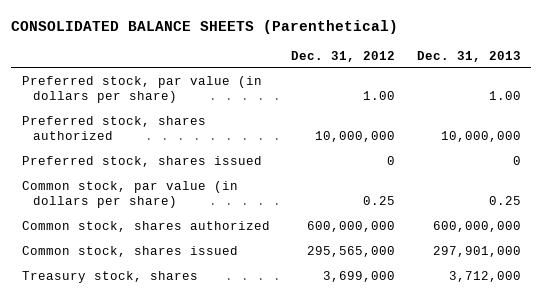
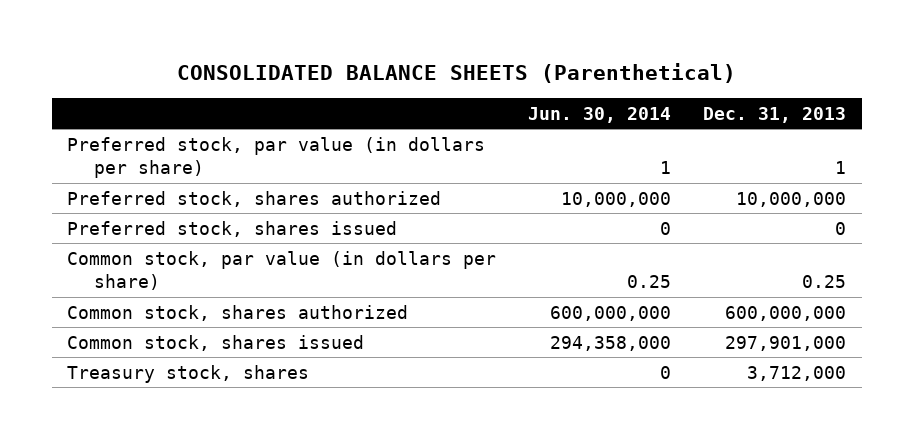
- | Dec. 31, 2012 | Dec. 31, 2013
+ | Jun. 30, 2014 | Dec. 31, 2013
- Preferred stock, par value (in dollars per share) | 1.00 | 1.00
+ Preferred stock, par value (in dollars per share) | 1 | 1

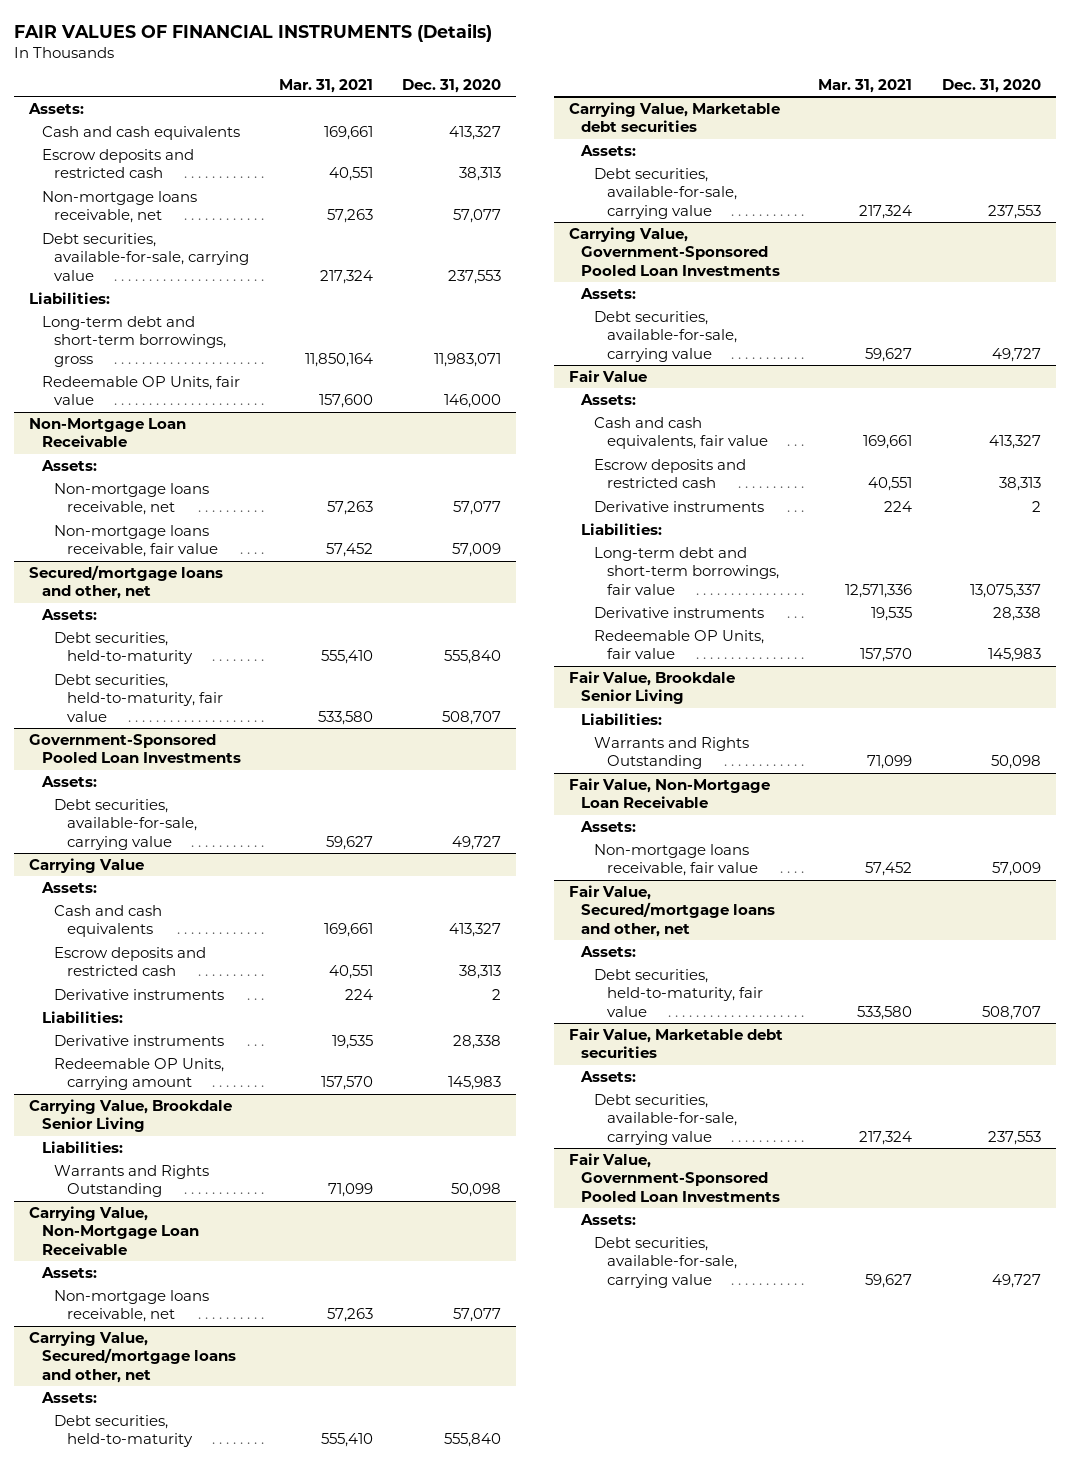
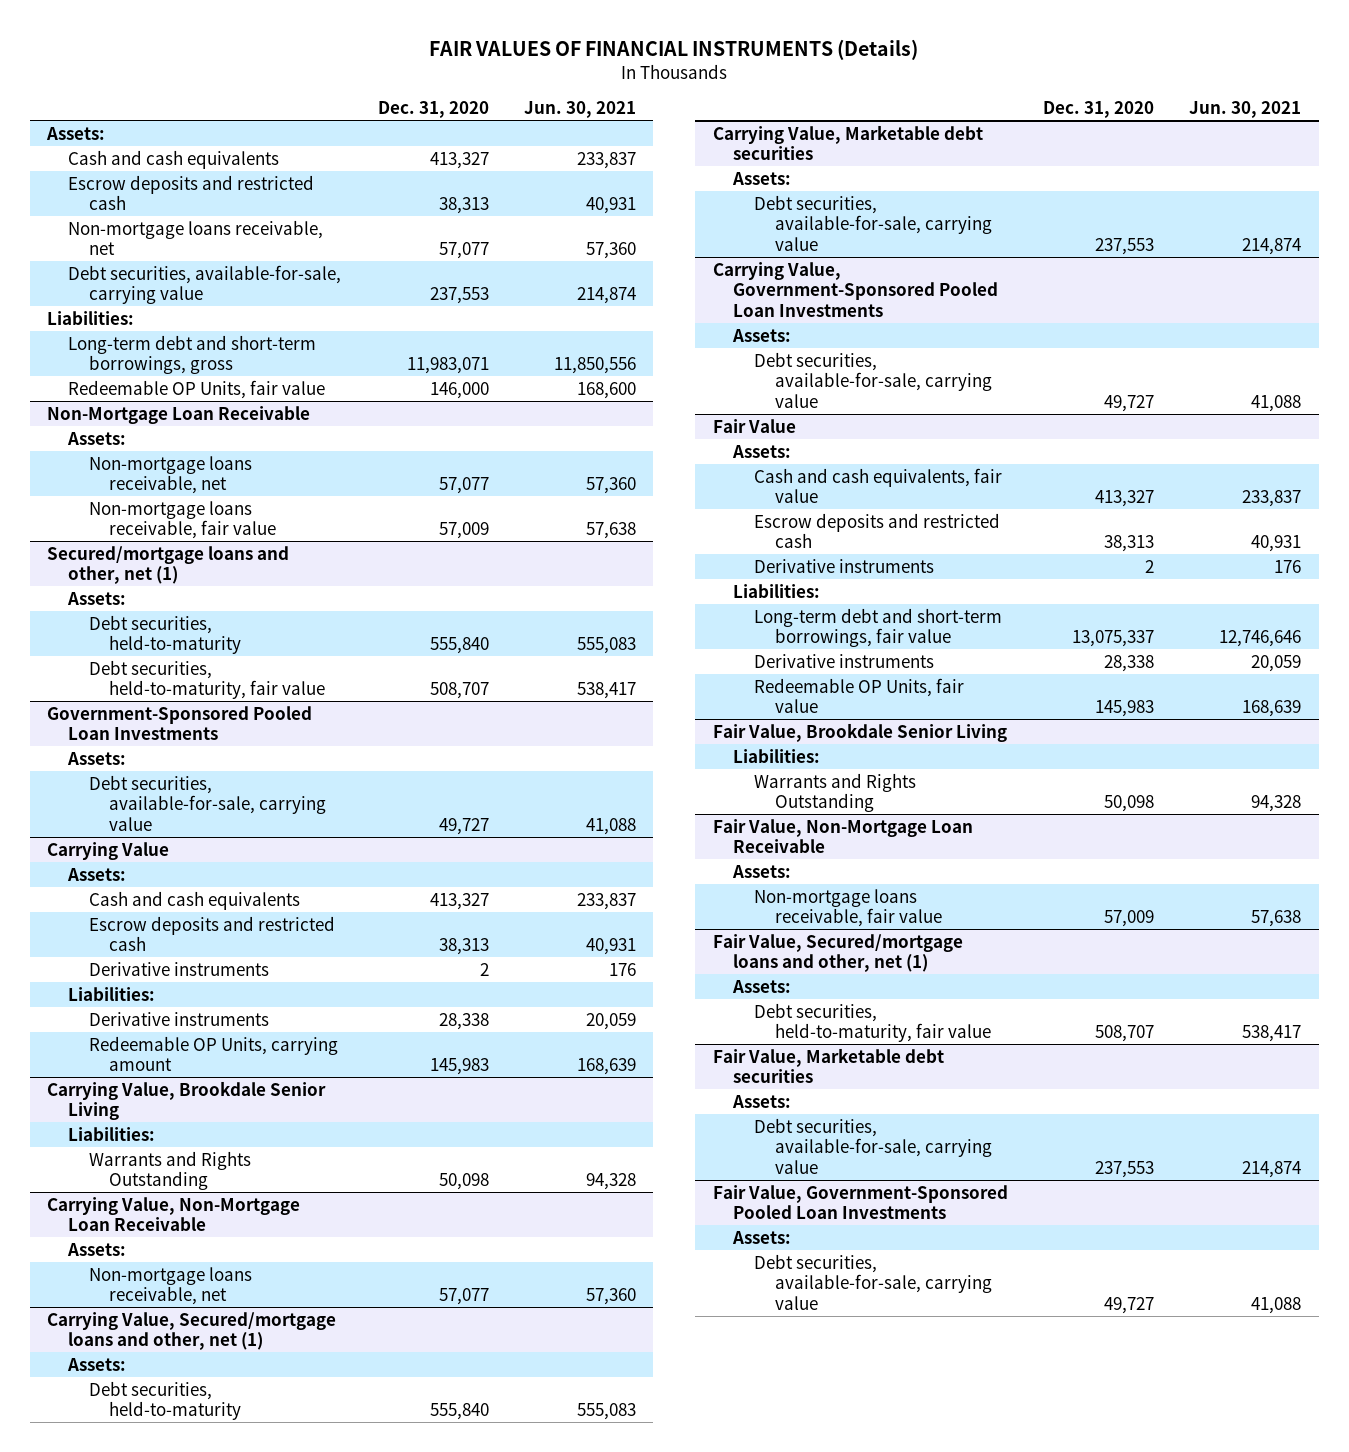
- | Mar. 31, 2021 | Dec. 31, 2020
+ | Dec. 31, 2020 | Jun. 30, 2021
- Secured/mortgage loans and other, net
+ Secured/mortgage loans and other, net (1)
- Carrying Value, Secured/mortgage loans and other, net
+ Carrying Value, Secured/mortgage loans and other, net (1)
- Fair Value, Secured/mortgage loans and other, net
+ Fair Value, Secured/mortgage loans and other, net (1)

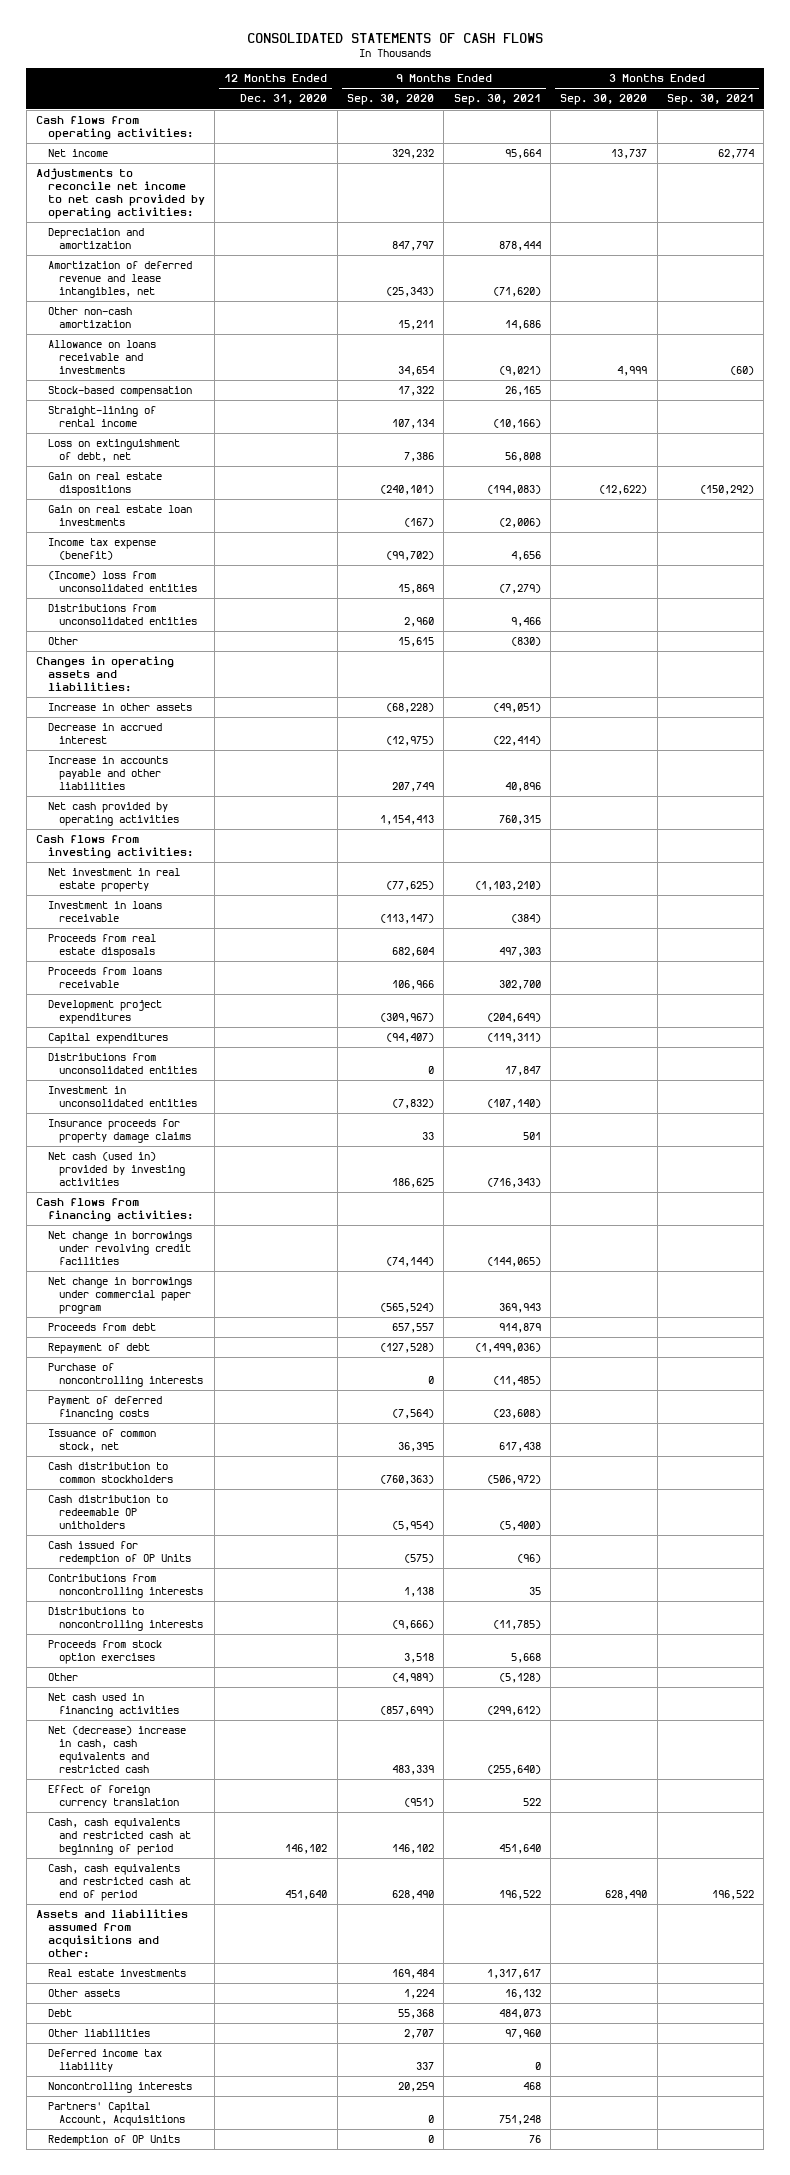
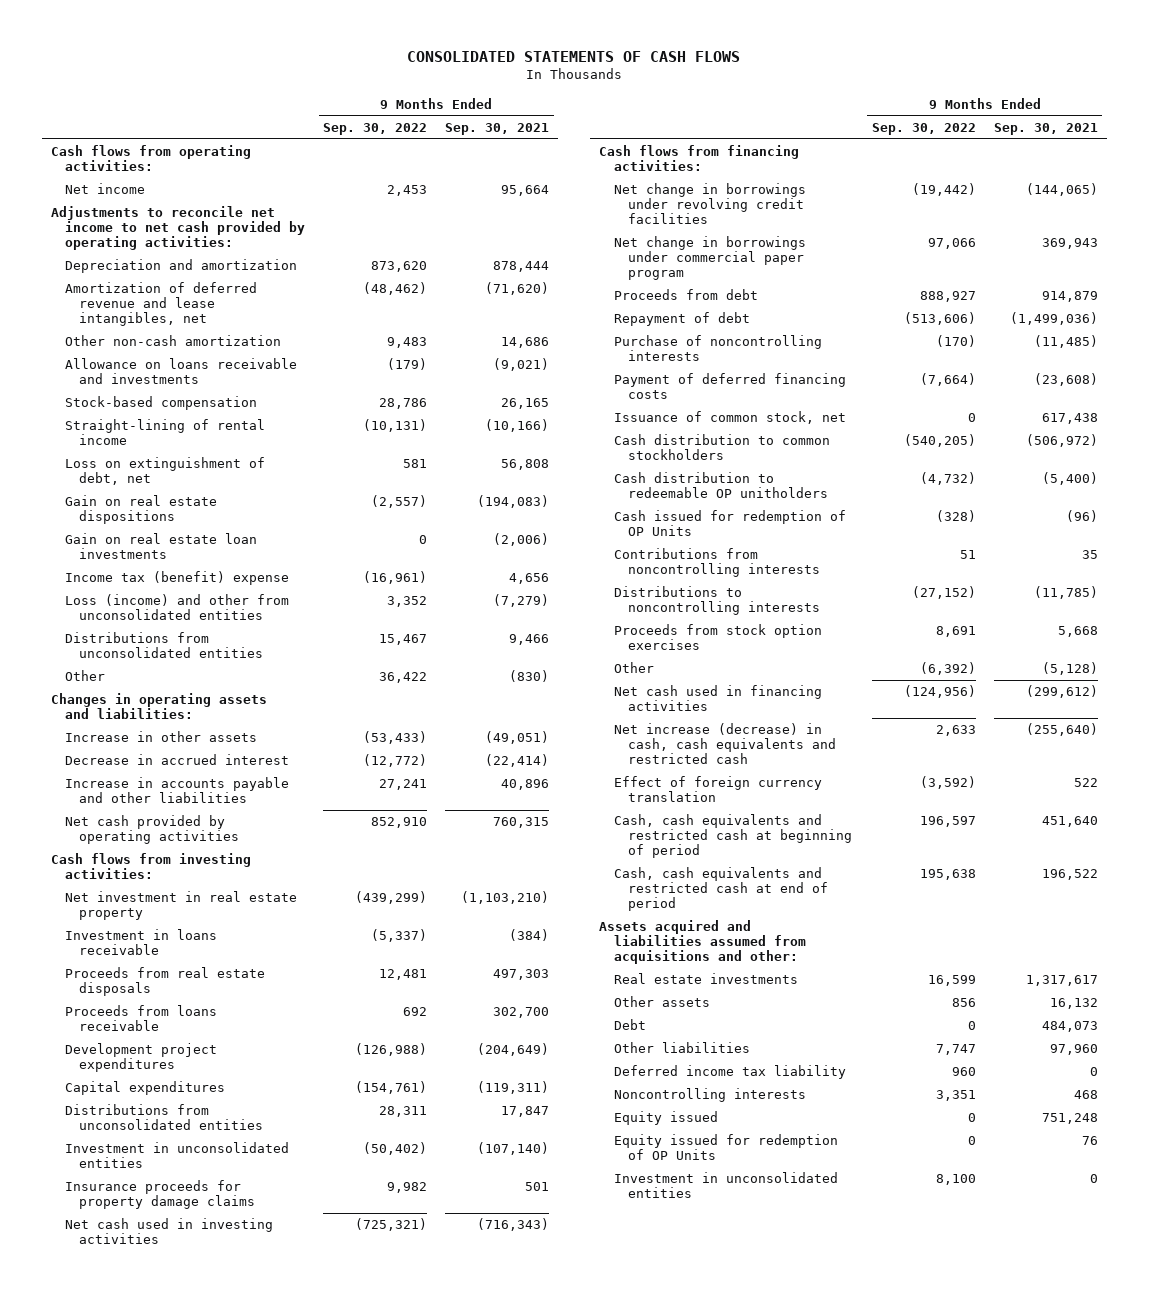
- | 12 Months Ended Dec. 31, 2020 | 9 Months Ended Sep. 30, 2020 | 9 Months Ended Sep. 30, 2021 | 3 Months Ended Sep. 30, 2020 | 3 Months Ended Sep. 30, 2021
+ | 9 Months Ended Sep. 30, 2022 | 9 Months Ended Sep. 30, 2021
- Income tax expense (benefit) | | (99,702) | 4,656 | |
- (Income) loss from unconsolidated entities | | 15,869 | (7,279) | |
+ Income tax (benefit) expense | (16,961) | 4,656
+ Loss (income) and other from unconsolidated entities | 3,352 | (7,279)
- Net cash (used in) provided by investing activities | | 186,625 | (716,343) | |
+ Net cash used in investing activities | (725,321) | (716,343)
- Net (decrease) increase in cash, cash equivalents and restricted cash | | 483,339 | (255,640) | |
+ Net increase (decrease) in cash, cash equivalents and restricted cash | 2,633 | (255,640)
- Assets and liabilities assumed from acquisitions and other:
+ Assets acquired and liabilities assumed from acquisitions and other:
- Partners' Capital Account, Acquisitions | | 0 | 751,248 | |
- Redemption of OP Units | | 0 | 76 | |
+ Equity issued | 0 | 751,248
+ Equity issued for redemption of OP Units | 0 | 76
+ Investment in unconsolidated entities | 8,100 | 0

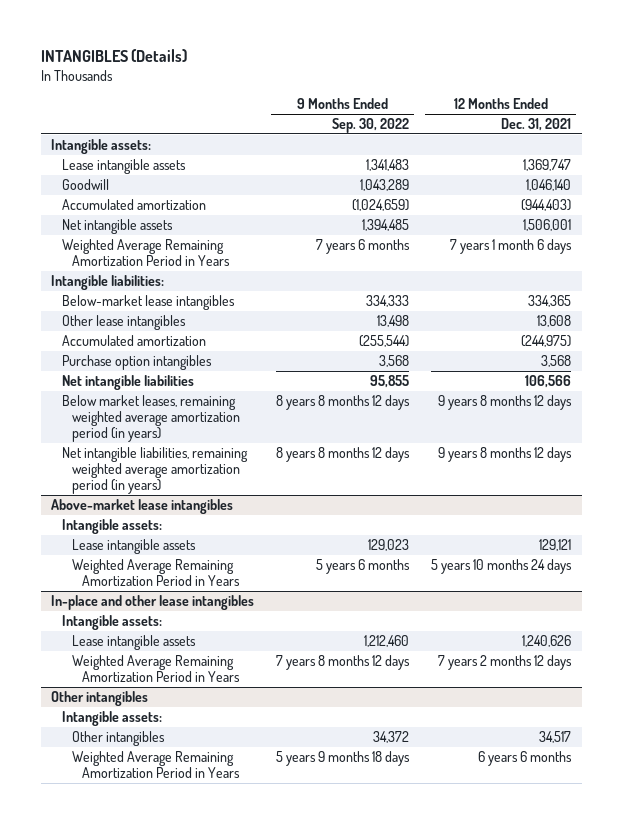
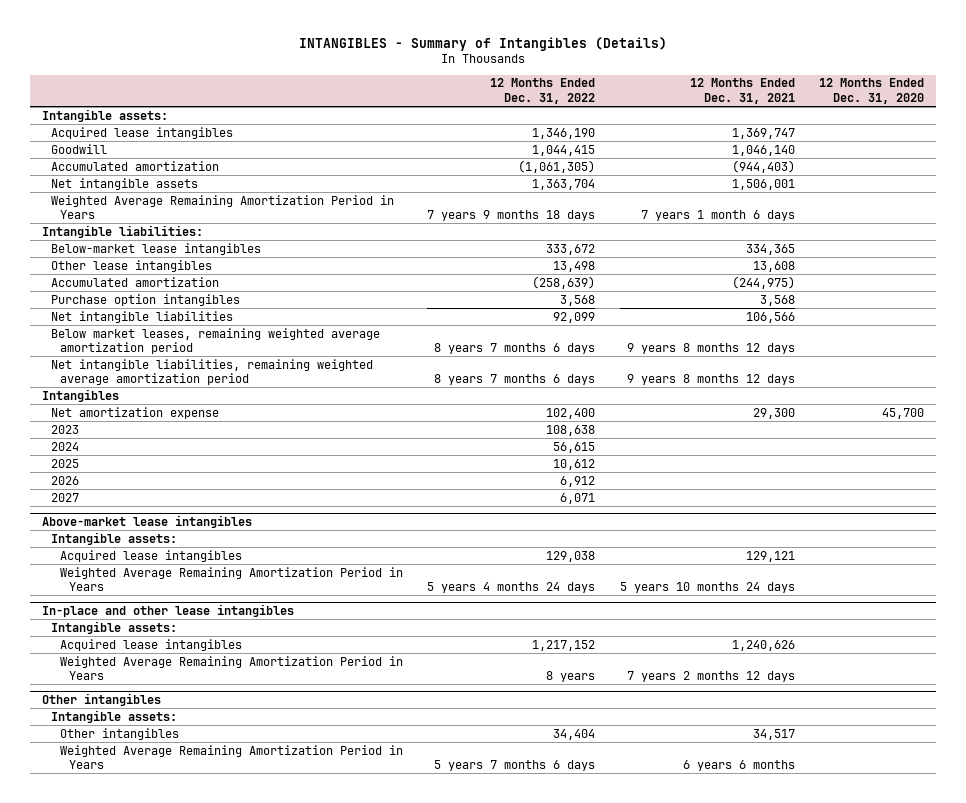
- INTANGIBLES (Details)
+ INTANGIBLES - Summary of Intangibles (Details)
- | 9 Months Ended Sep. 30, 2022 | 12 Months Ended Dec. 31, 2021
+ | 12 Months Ended Dec. 31, 2022 | 12 Months Ended Dec. 31, 2021 | 12 Months Ended Dec. 31, 2020
- Lease intangible assets | 1,341,483 | 1,369,747
+ Acquired lease intangibles | 1,346,190 | 1,369,747 |
- Below market leases, remaining weighted average amortization period (in years) | 8 years 8 months 12 days | 9 years 8 months 12 days
- Net intangible liabilities, remaining weighted average amortization period (in years) | 8 years 8 months 12 days | 9 years 8 months 12 days
+ Below market leases, remaining weighted average amortization period | 8 years 7 months 6 days | 9 years 8 months 12 days |
+ Net intangible liabilities, remaining weighted average amortization period | 8 years 7 months 6 days | 9 years 8 months 12 days |
+ Intangibles
+ Net amortization expense | 102,400 | 29,300 | 45,700
+ 2023 | 108,638 | |
+ 2024 | 56,615 | |
+ 2025 | 10,612 | |
+ 2026 | 6,912 | |
+ 2027 | 6,071 | |
@ Above-market lease intangibles
- Lease intangible assets | 129,023 | 129,121
+ Acquired lease intangibles | 129,038 | 129,121 |
@ In-place and other lease intangibles
- Lease intangible assets | 1,212,460 | 1,240,626
+ Acquired lease intangibles | 1,217,152 | 1,240,626 |

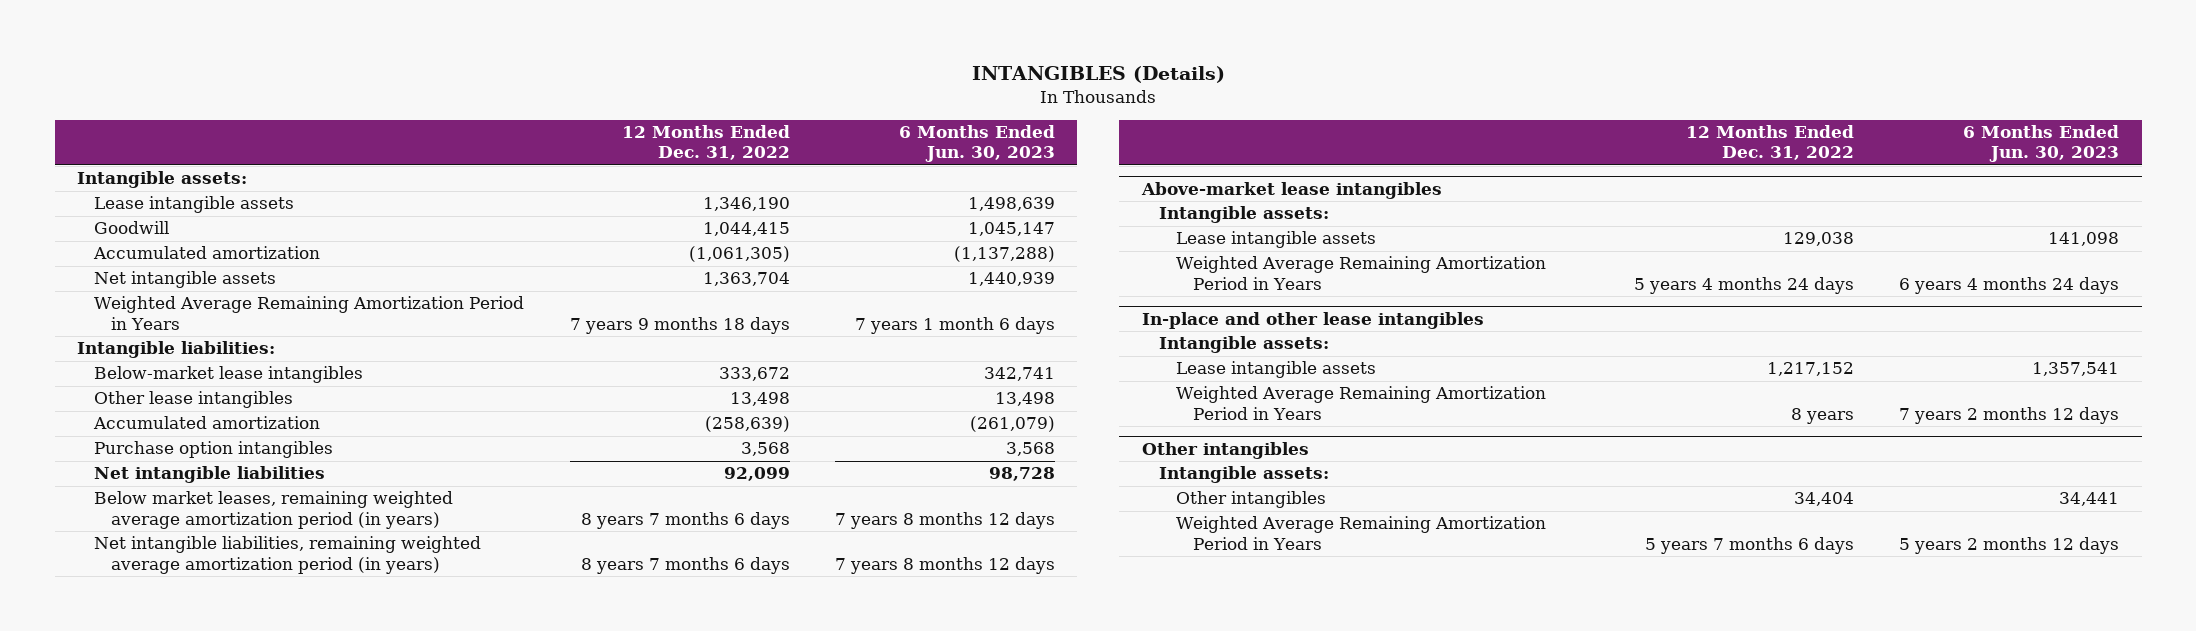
- INTANGIBLES - Summary of Intangibles (Details)
+ INTANGIBLES (Details)
- | 12 Months Ended Dec. 31, 2022 | 12 Months Ended Dec. 31, 2021 | 12 Months Ended Dec. 31, 2020
+ | 12 Months Ended Dec. 31, 2022 | 6 Months Ended Jun. 30, 2023
- Acquired lease intangibles | 1,346,190 | 1,369,747 |
+ Lease intangible assets | 1,346,190 | 1,498,639
- Below market leases, remaining weighted average amortization period | 8 years 7 months 6 days | 9 years 8 months 12 days |
- Net intangible liabilities, remaining weighted average amortization period | 8 years 7 months 6 days | 9 years 8 months 12 days |
- Intangibles
- Net amortization expense | 102,400 | 29,300 | 45,700
- 2023 | 108,638 | |
- 2024 | 56,615 | |
- 2025 | 10,612 | |
- 2026 | 6,912 | |
- 2027 | 6,071 | |
+ Below market leases, remaining weighted average amortization period (in years) | 8 years 7 months 6 days | 7 years 8 months 12 days
+ Net intangible liabilities, remaining weighted average amortization period (in years) | 8 years 7 months 6 days | 7 years 8 months 12 days
@ Above-market lease intangibles
- Acquired lease intangibles | 129,038 | 129,121 |
+ Lease intangible assets | 129,038 | 141,098
@ In-place and other lease intangibles
- Acquired lease intangibles | 1,217,152 | 1,240,626 |
+ Lease intangible assets | 1,217,152 | 1,357,541

